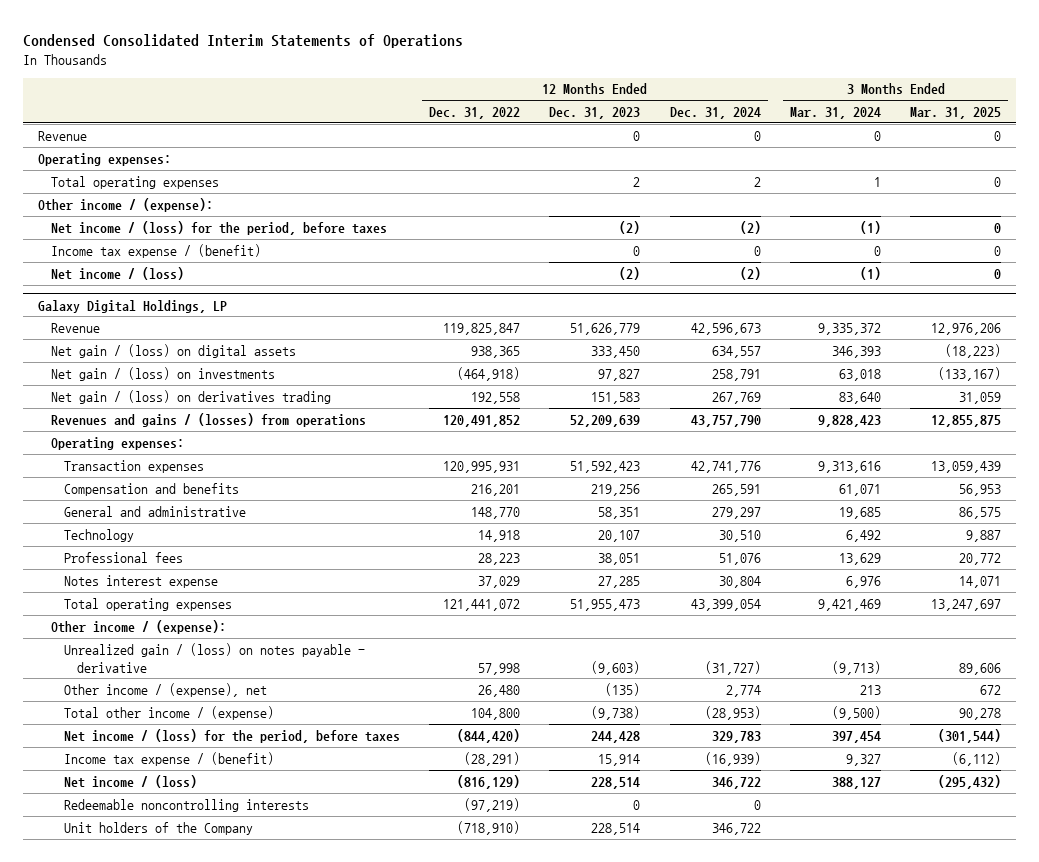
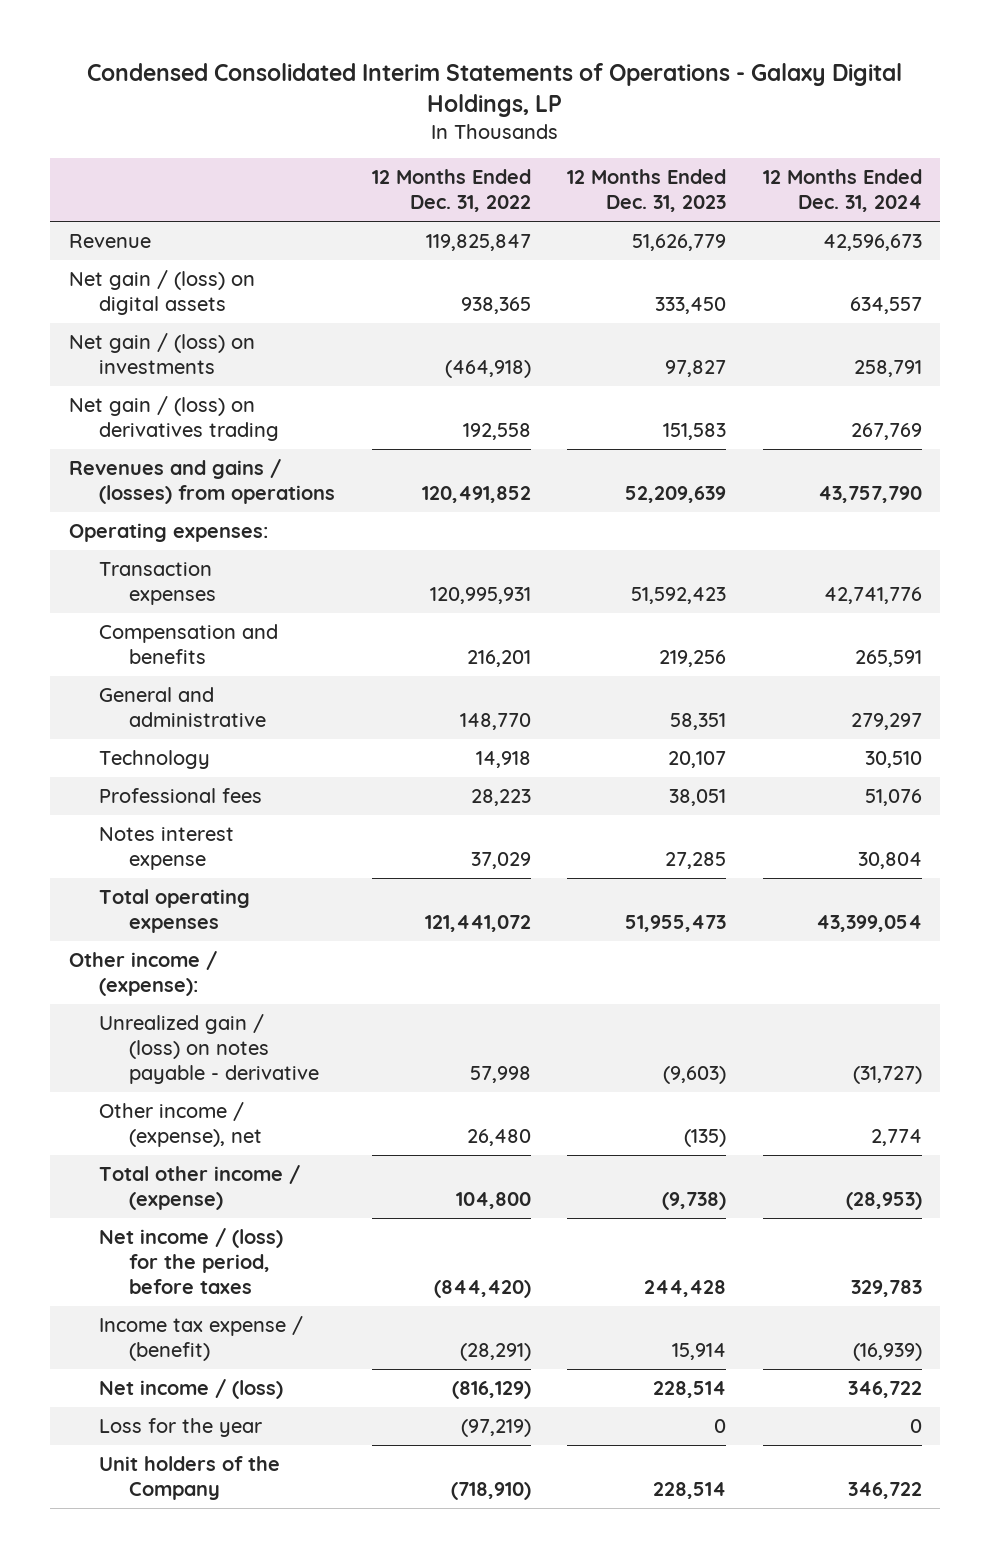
- Condensed Consolidated Interim Statements of Operations
+ Condensed Consolidated Interim Statements of Operations - Galaxy Digital Holdings, LP
- | 12 Months Ended Dec. 31, 2022 | 12 Months Ended Dec. 31, 2023 | 12 Months Ended Dec. 31, 2024 | 3 Months Ended Mar. 31, 2024 | 3 Months Ended Mar. 31, 2025
+ | 12 Months Ended Dec. 31, 2022 | 12 Months Ended Dec. 31, 2023 | 12 Months Ended Dec. 31, 2024
- Revenue | | 0 | 0 | 0 | 0
- Operating expenses:
- Total operating expenses | | 2 | 2 | 1 | 0
- Other income / (expense):
- Net income / (loss) for the period, before taxes | | (2) | (2) | (1) | 0
- Income tax expense / (benefit) | | 0 | 0 | 0 | 0
- Net income / (loss) | | (2) | (2) | (1) | 0
- Galaxy Digital Holdings, LP
- Redeemable noncontrolling interests | (97,219) | 0 | 0 | |
+ Loss for the year | (97,219) | 0 | 0

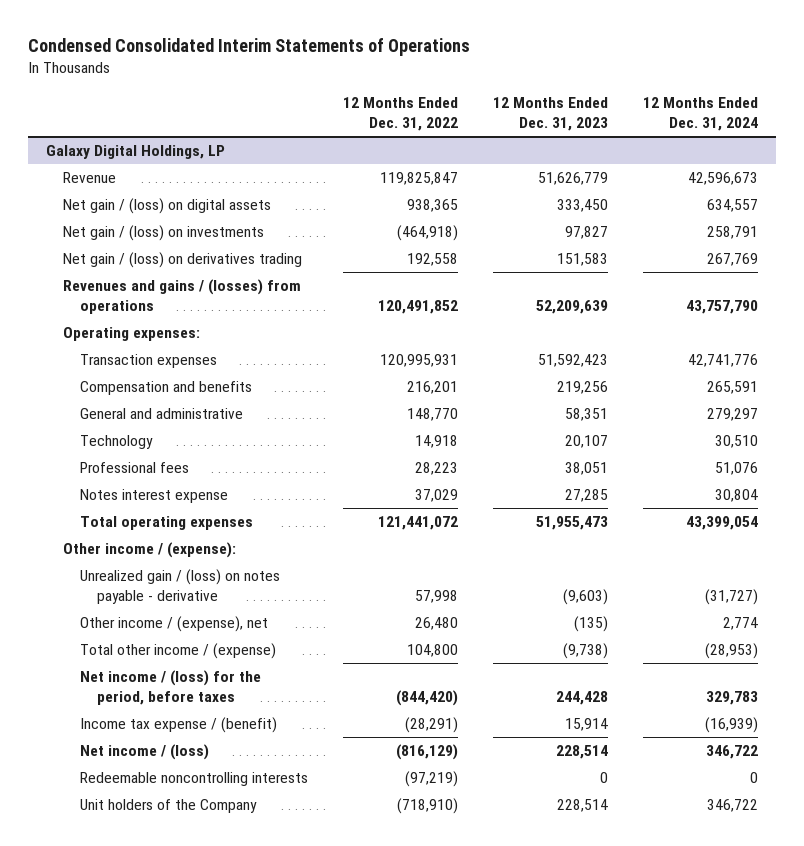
- Condensed Consolidated Interim Statements of Operations - Galaxy Digital Holdings, LP
+ Condensed Consolidated Interim Statements of Operations
+ Galaxy Digital Holdings, LP
- Loss for the year | (97,219) | 0 | 0
+ Redeemable noncontrolling interests | (97,219) | 0 | 0

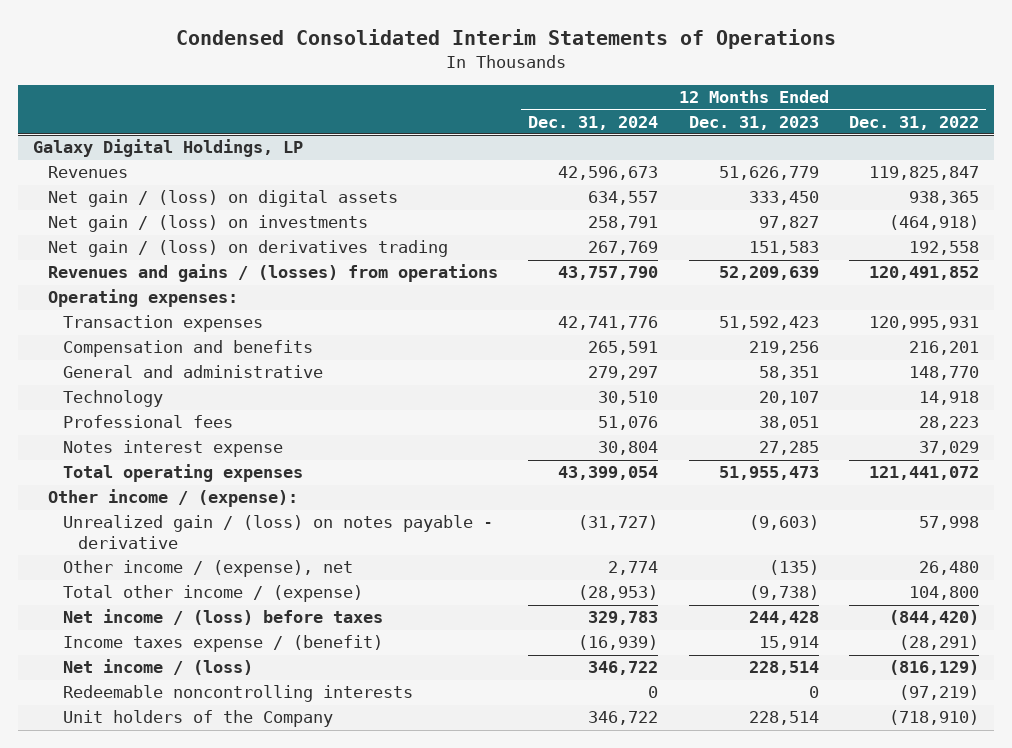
- | 12 Months Ended Dec. 31, 2022 | 12 Months Ended Dec. 31, 2023 | 12 Months Ended Dec. 31, 2024
+ | 12 Months Ended Dec. 31, 2024 | 12 Months Ended Dec. 31, 2023 | 12 Months Ended Dec. 31, 2022
@ Galaxy Digital Holdings, LP
- Revenue | 119,825,847 | 51,626,779 | 42,596,673
+ Revenues | 42,596,673 | 51,626,779 | 119,825,847
- Net income / (loss) for the period, before taxes | (844,420) | 244,428 | 329,783
- Income tax expense / (benefit) | (28,291) | 15,914 | (16,939)
+ Net income / (loss) before taxes | 329,783 | 244,428 | (844,420)
+ Income taxes expense / (benefit) | (16,939) | 15,914 | (28,291)

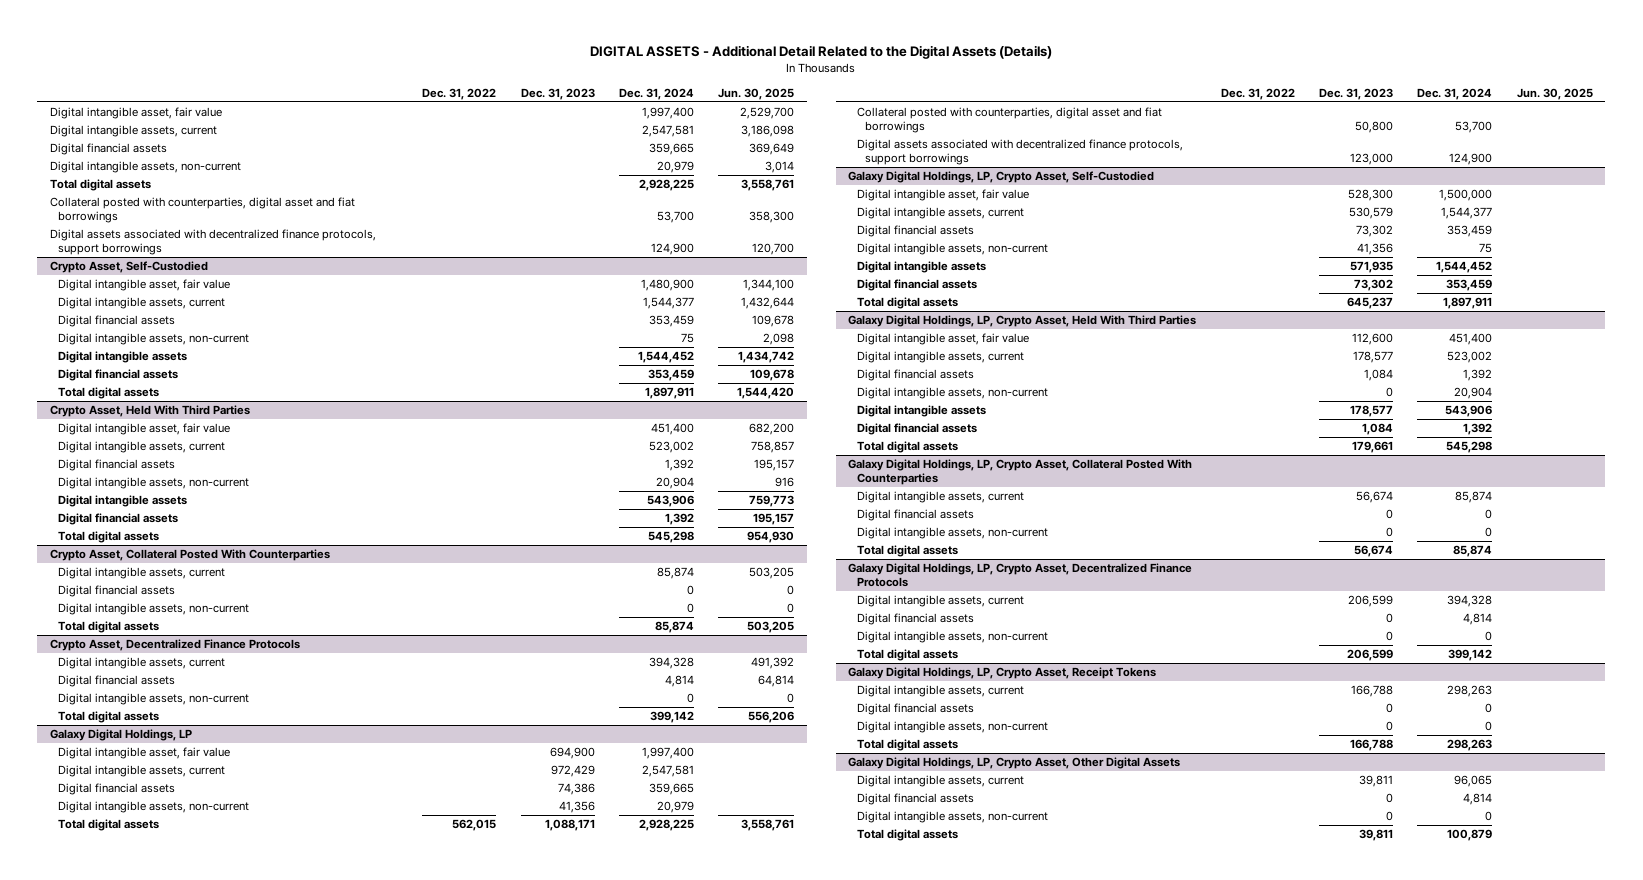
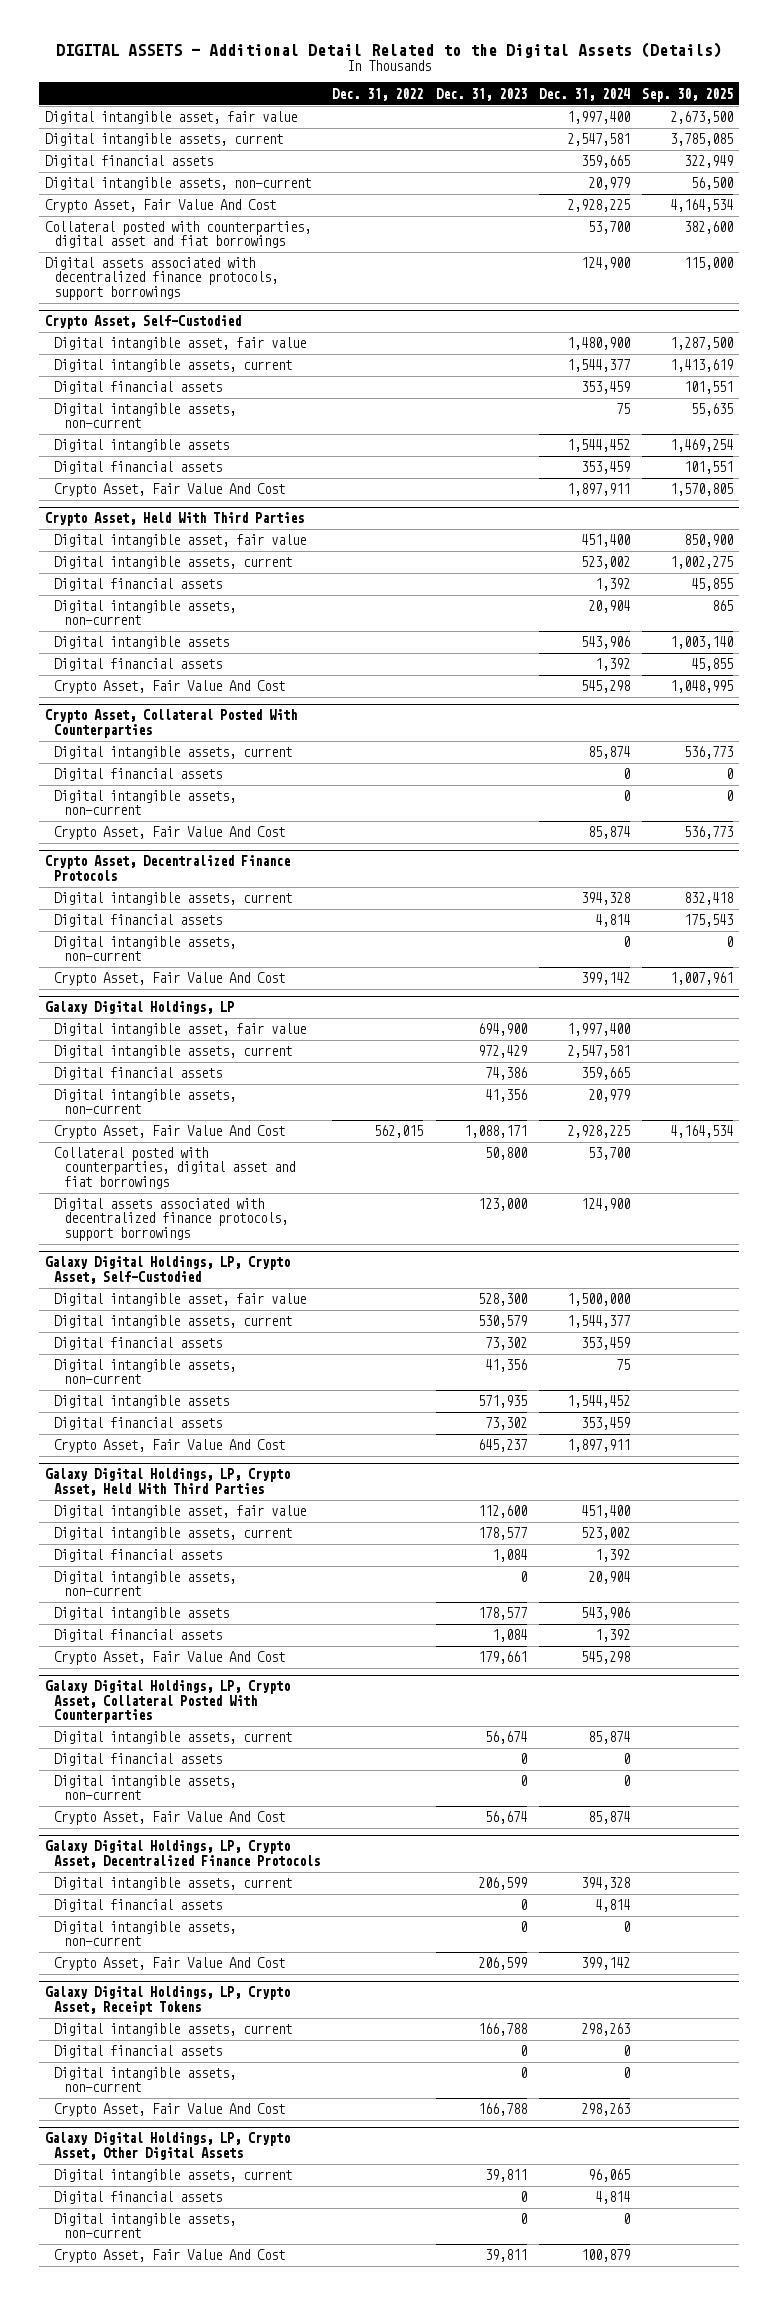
- | Dec. 31, 2022 | Dec. 31, 2023 | Dec. 31, 2024 | Jun. 30, 2025
+ | Dec. 31, 2022 | Dec. 31, 2023 | Dec. 31, 2024 | Sep. 30, 2025
- Total digital assets | | | 2,928,225 | 3,558,761
+ Crypto Asset, Fair Value And Cost | | | 2,928,225 | 4,164,534
@ Crypto Asset, Self-Custodied
- Total digital assets | | | 1,897,911 | 1,544,420
+ Crypto Asset, Fair Value And Cost | | | 1,897,911 | 1,570,805
@ Crypto Asset, Held With Third Parties
- Total digital assets | | | 545,298 | 954,930
+ Crypto Asset, Fair Value And Cost | | | 545,298 | 1,048,995
@ Crypto Asset, Collateral Posted With Counterparties
- Total digital assets | | | 85,874 | 503,205
+ Crypto Asset, Fair Value And Cost | | | 85,874 | 536,773
@ Crypto Asset, Decentralized Finance Protocols
- Total digital assets | | | 399,142 | 556,206
+ Crypto Asset, Fair Value And Cost | | | 399,142 | 1,007,961
@ Galaxy Digital Holdings, LP
- Total digital assets | 562,015 | 1,088,171 | 2,928,225 | 3,558,761
+ Crypto Asset, Fair Value And Cost | 562,015 | 1,088,171 | 2,928,225 | 4,164,534
@ Galaxy Digital Holdings, LP, Crypto Asset, Self-Custodied
- Total digital assets | | 645,237 | 1,897,911 |
+ Crypto Asset, Fair Value And Cost | | 645,237 | 1,897,911 |
@ Galaxy Digital Holdings, LP, Crypto Asset, Held With Third Parties
- Total digital assets | | 179,661 | 545,298 |
+ Crypto Asset, Fair Value And Cost | | 179,661 | 545,298 |
@ Galaxy Digital Holdings, LP, Crypto Asset, Collateral Posted With Counterparties
- Total digital assets | | 56,674 | 85,874 |
+ Crypto Asset, Fair Value And Cost | | 56,674 | 85,874 |
@ Galaxy Digital Holdings, LP, Crypto Asset, Decentralized Finance Protocols
- Total digital assets | | 206,599 | 399,142 |
+ Crypto Asset, Fair Value And Cost | | 206,599 | 399,142 |
@ Galaxy Digital Holdings, LP, Crypto Asset, Receipt Tokens
- Total digital assets | | 166,788 | 298,263 |
+ Crypto Asset, Fair Value And Cost | | 166,788 | 298,263 |
@ Galaxy Digital Holdings, LP, Crypto Asset, Other Digital Assets
- Total digital assets | | 39,811 | 100,879 |
+ Crypto Asset, Fair Value And Cost | | 39,811 | 100,879 |

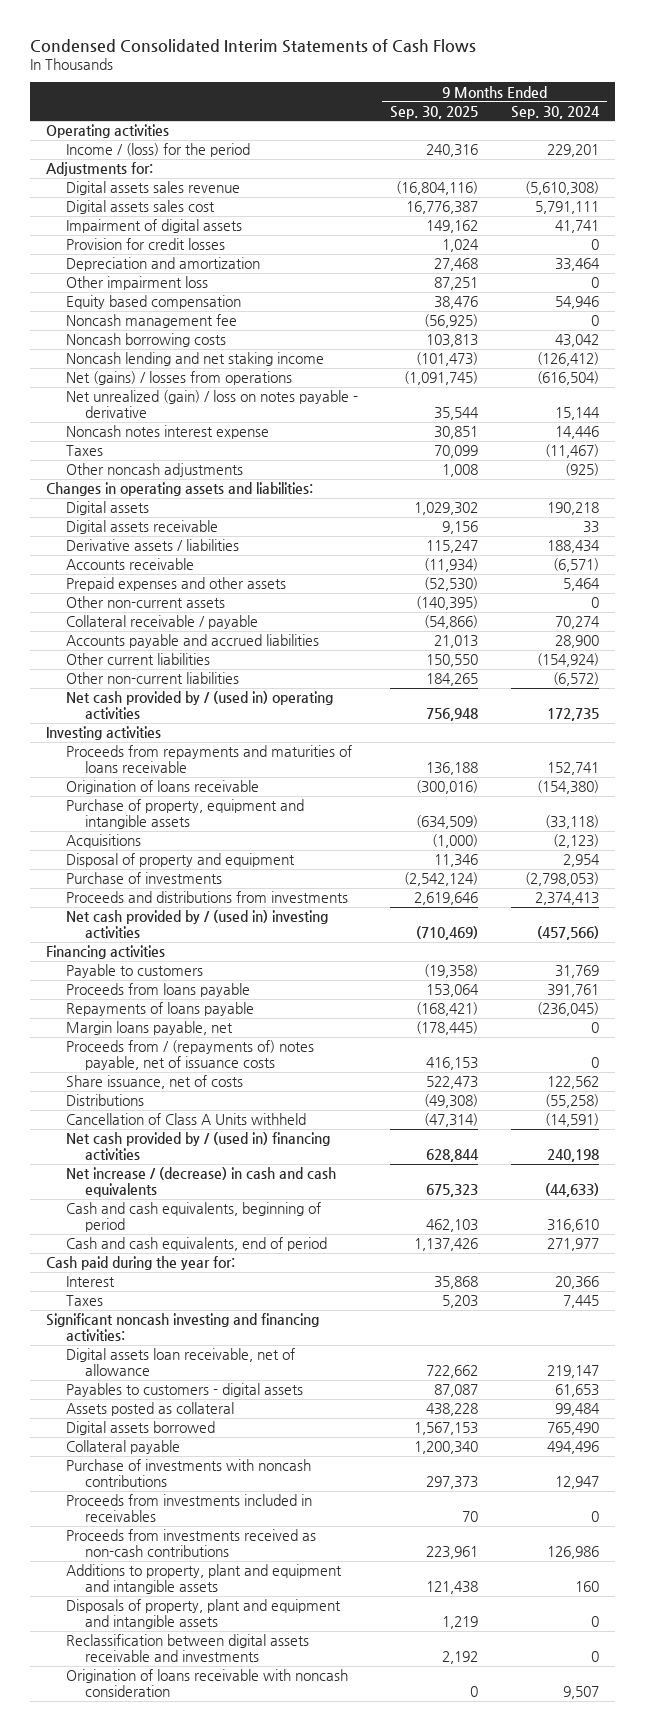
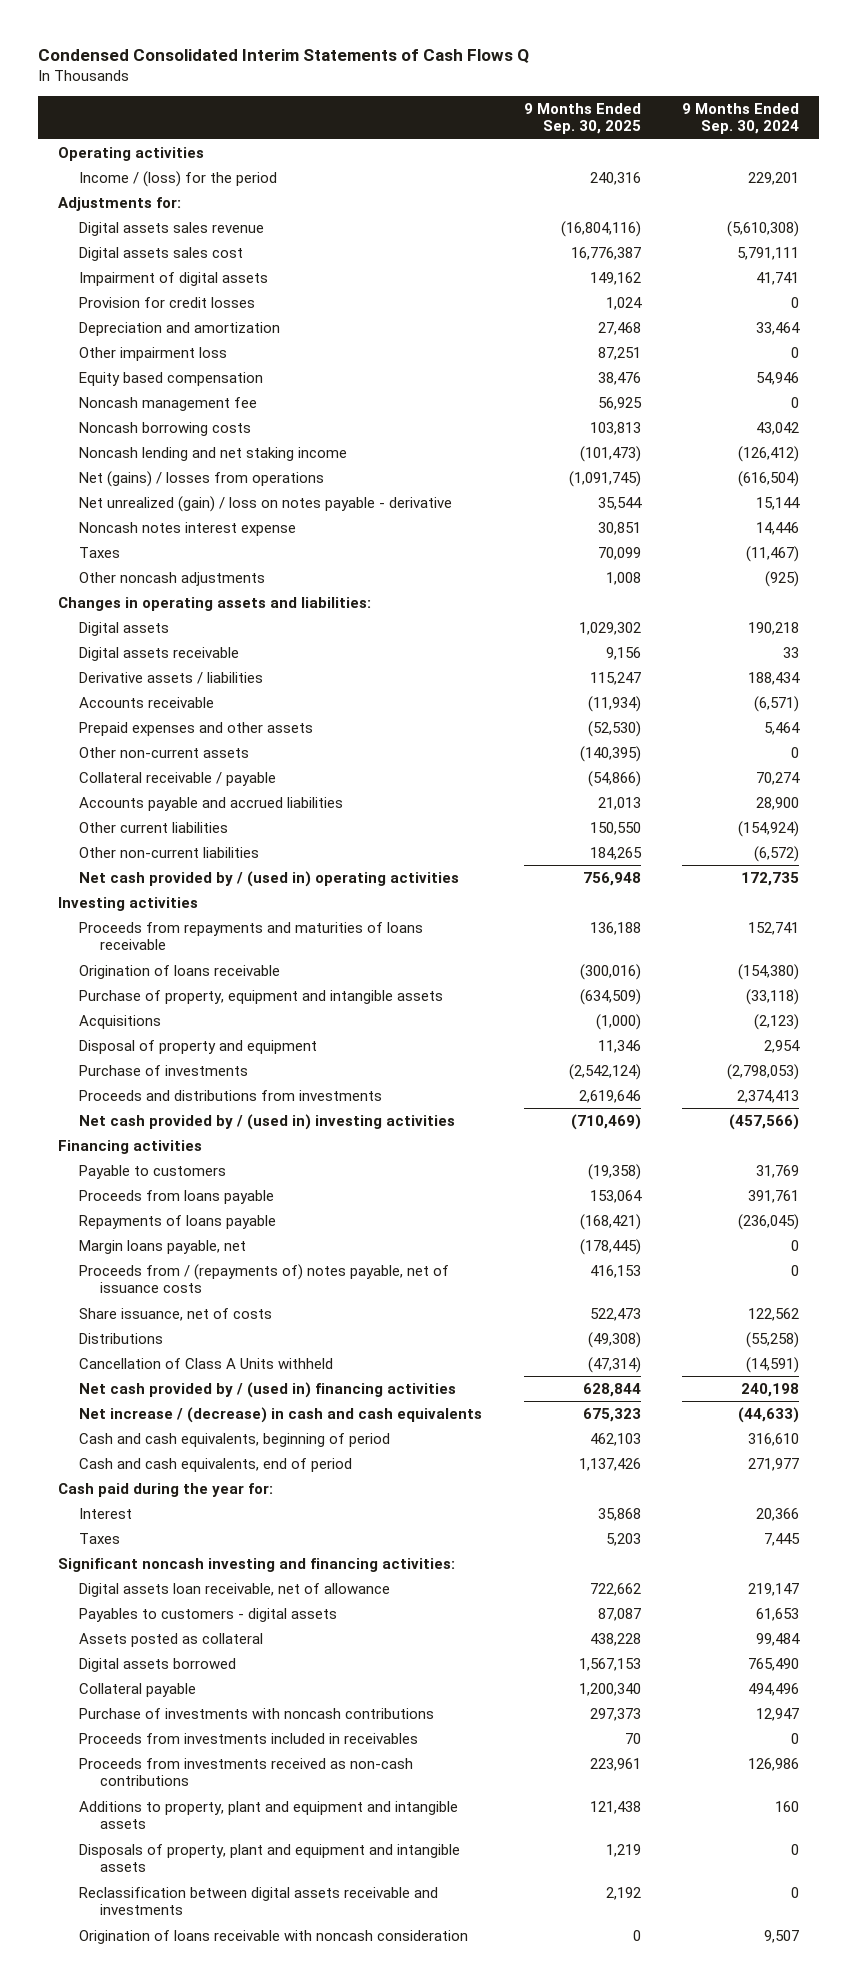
- Condensed Consolidated Interim Statements of Cash Flows
+ Condensed Consolidated Interim Statements of Cash Flows Q
- Noncash management fee | (56,925) | 0
+ Noncash management fee | 56,925 | 0

